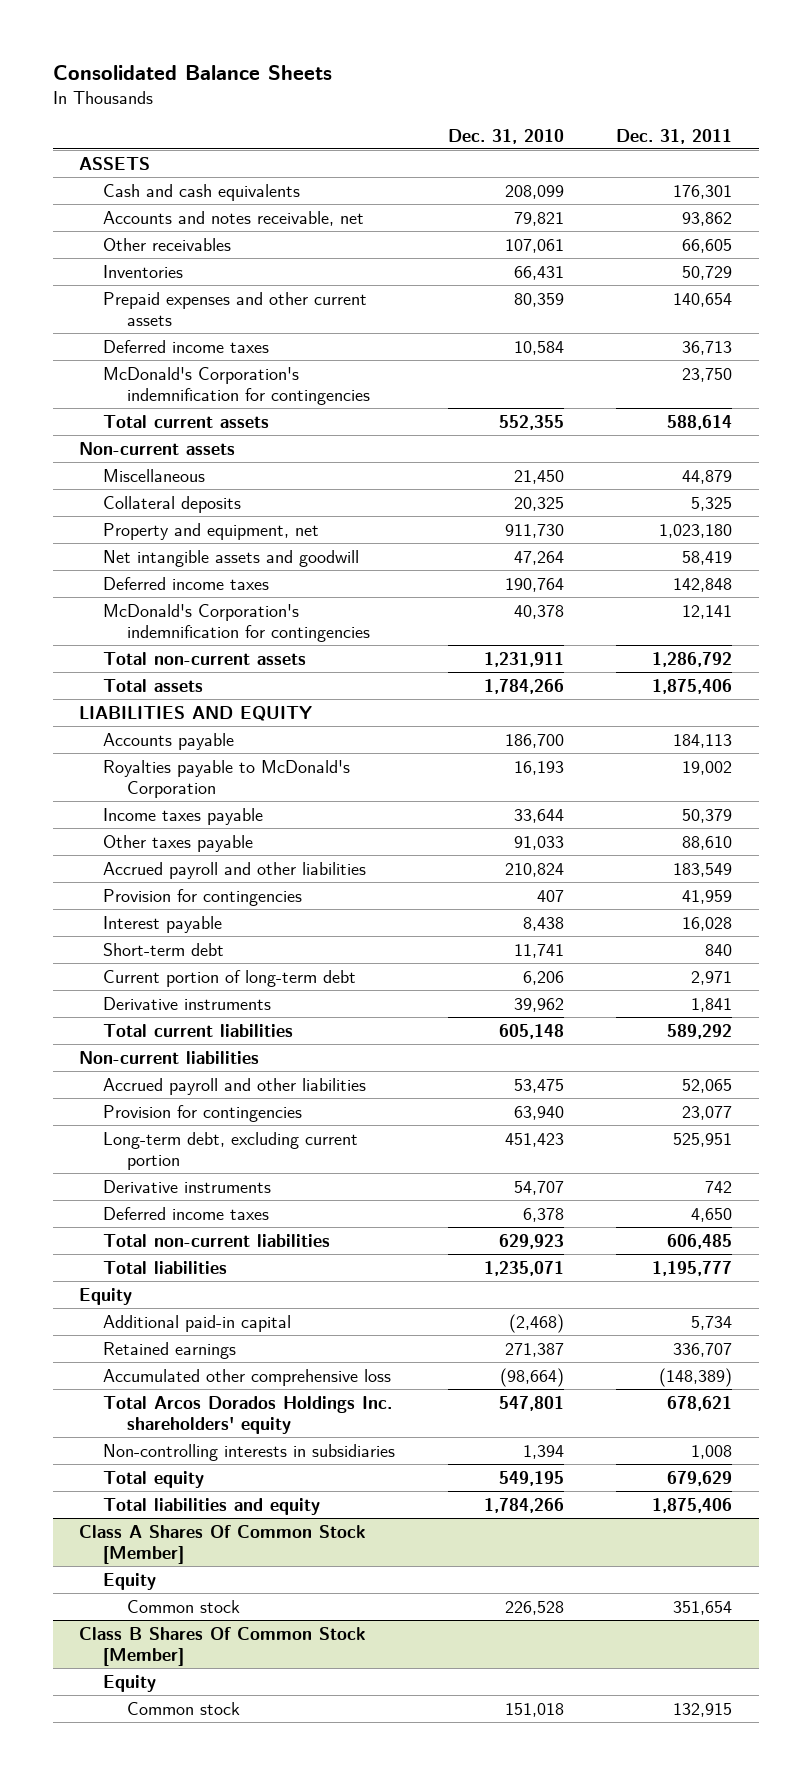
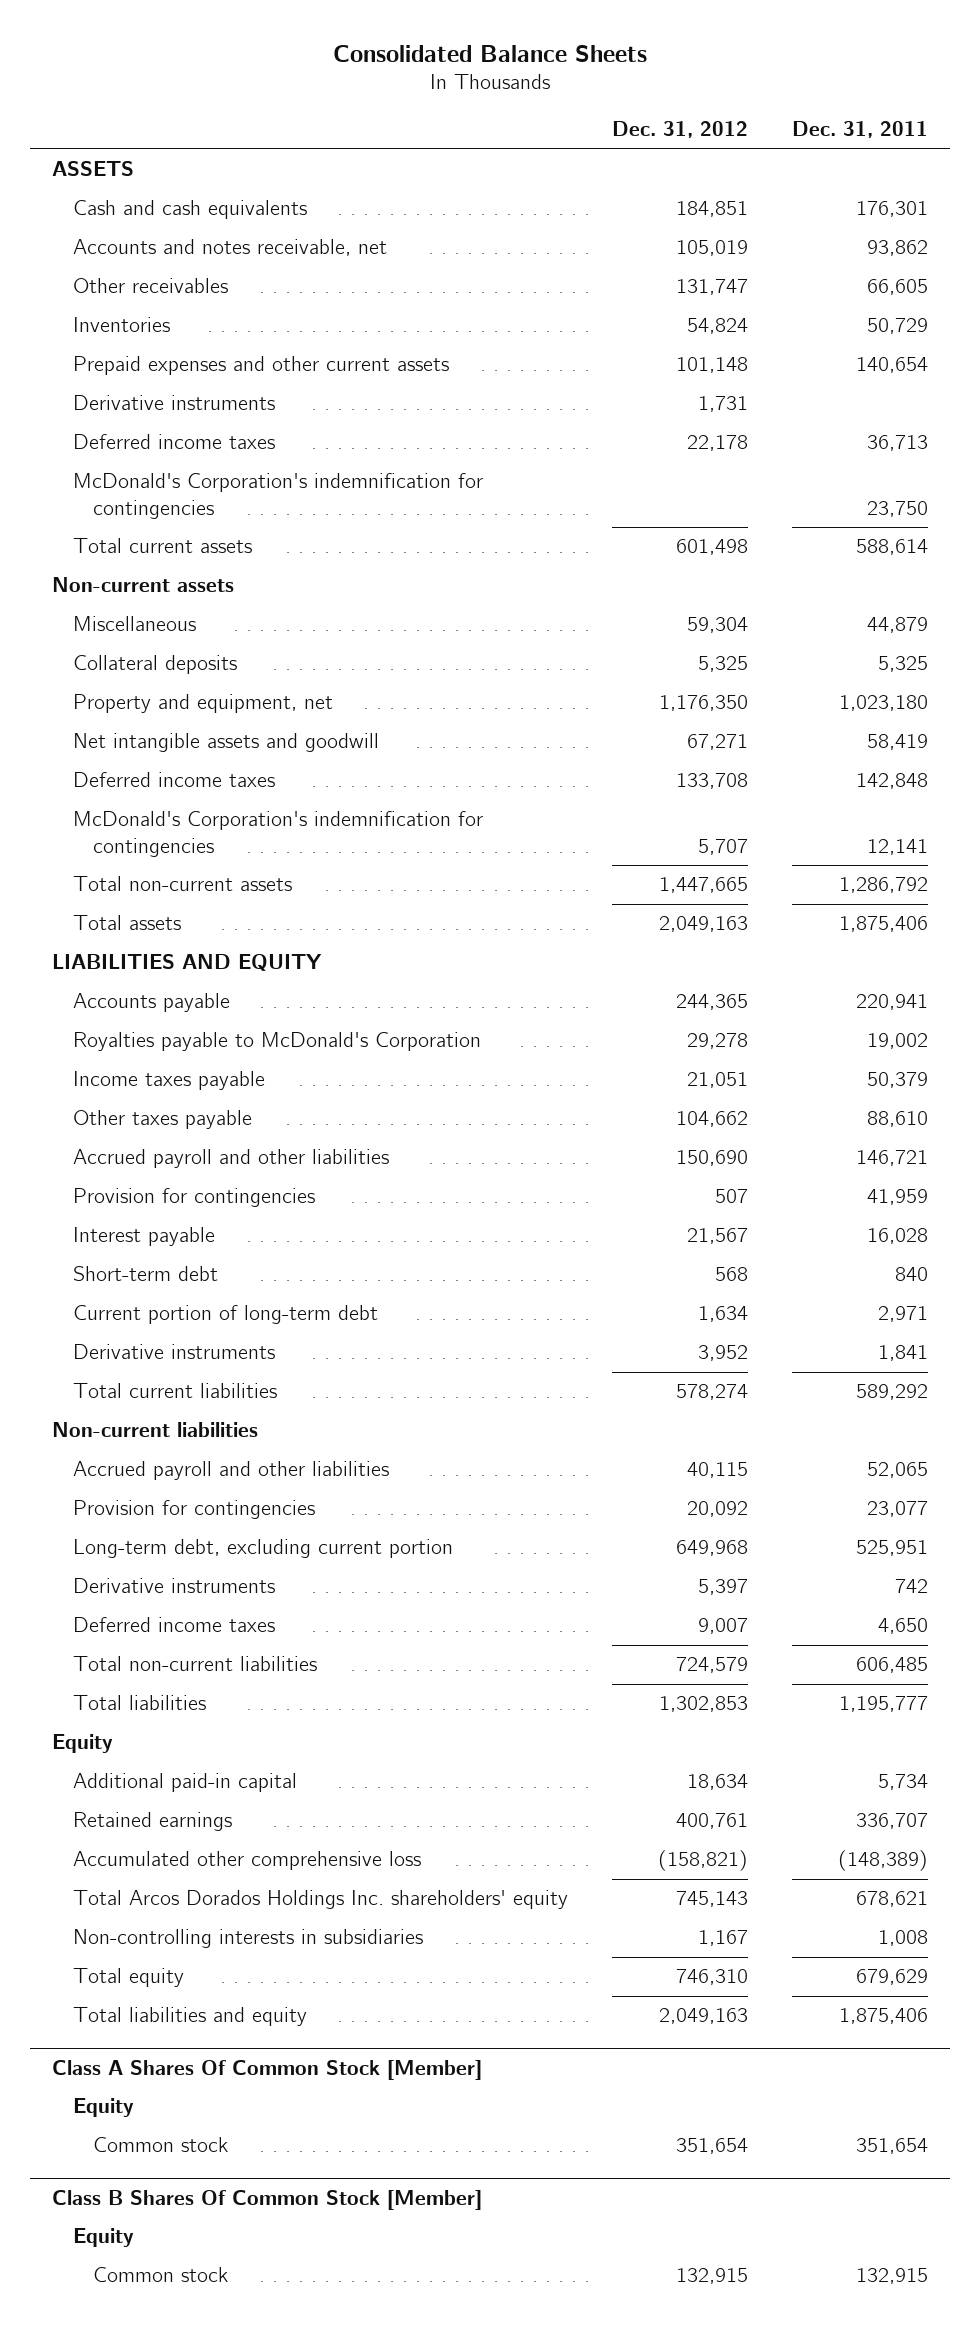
- | Dec. 31, 2010 | Dec. 31, 2011
+ | Dec. 31, 2012 | Dec. 31, 2011
+ Derivative instruments | 1,731 |
- Accounts payable | 186,700 | 184,113
+ Accounts payable | 244,365 | 220,941
- Accrued payroll and other liabilities | 210,824 | 183,549
+ Accrued payroll and other liabilities | 150,690 | 146,721

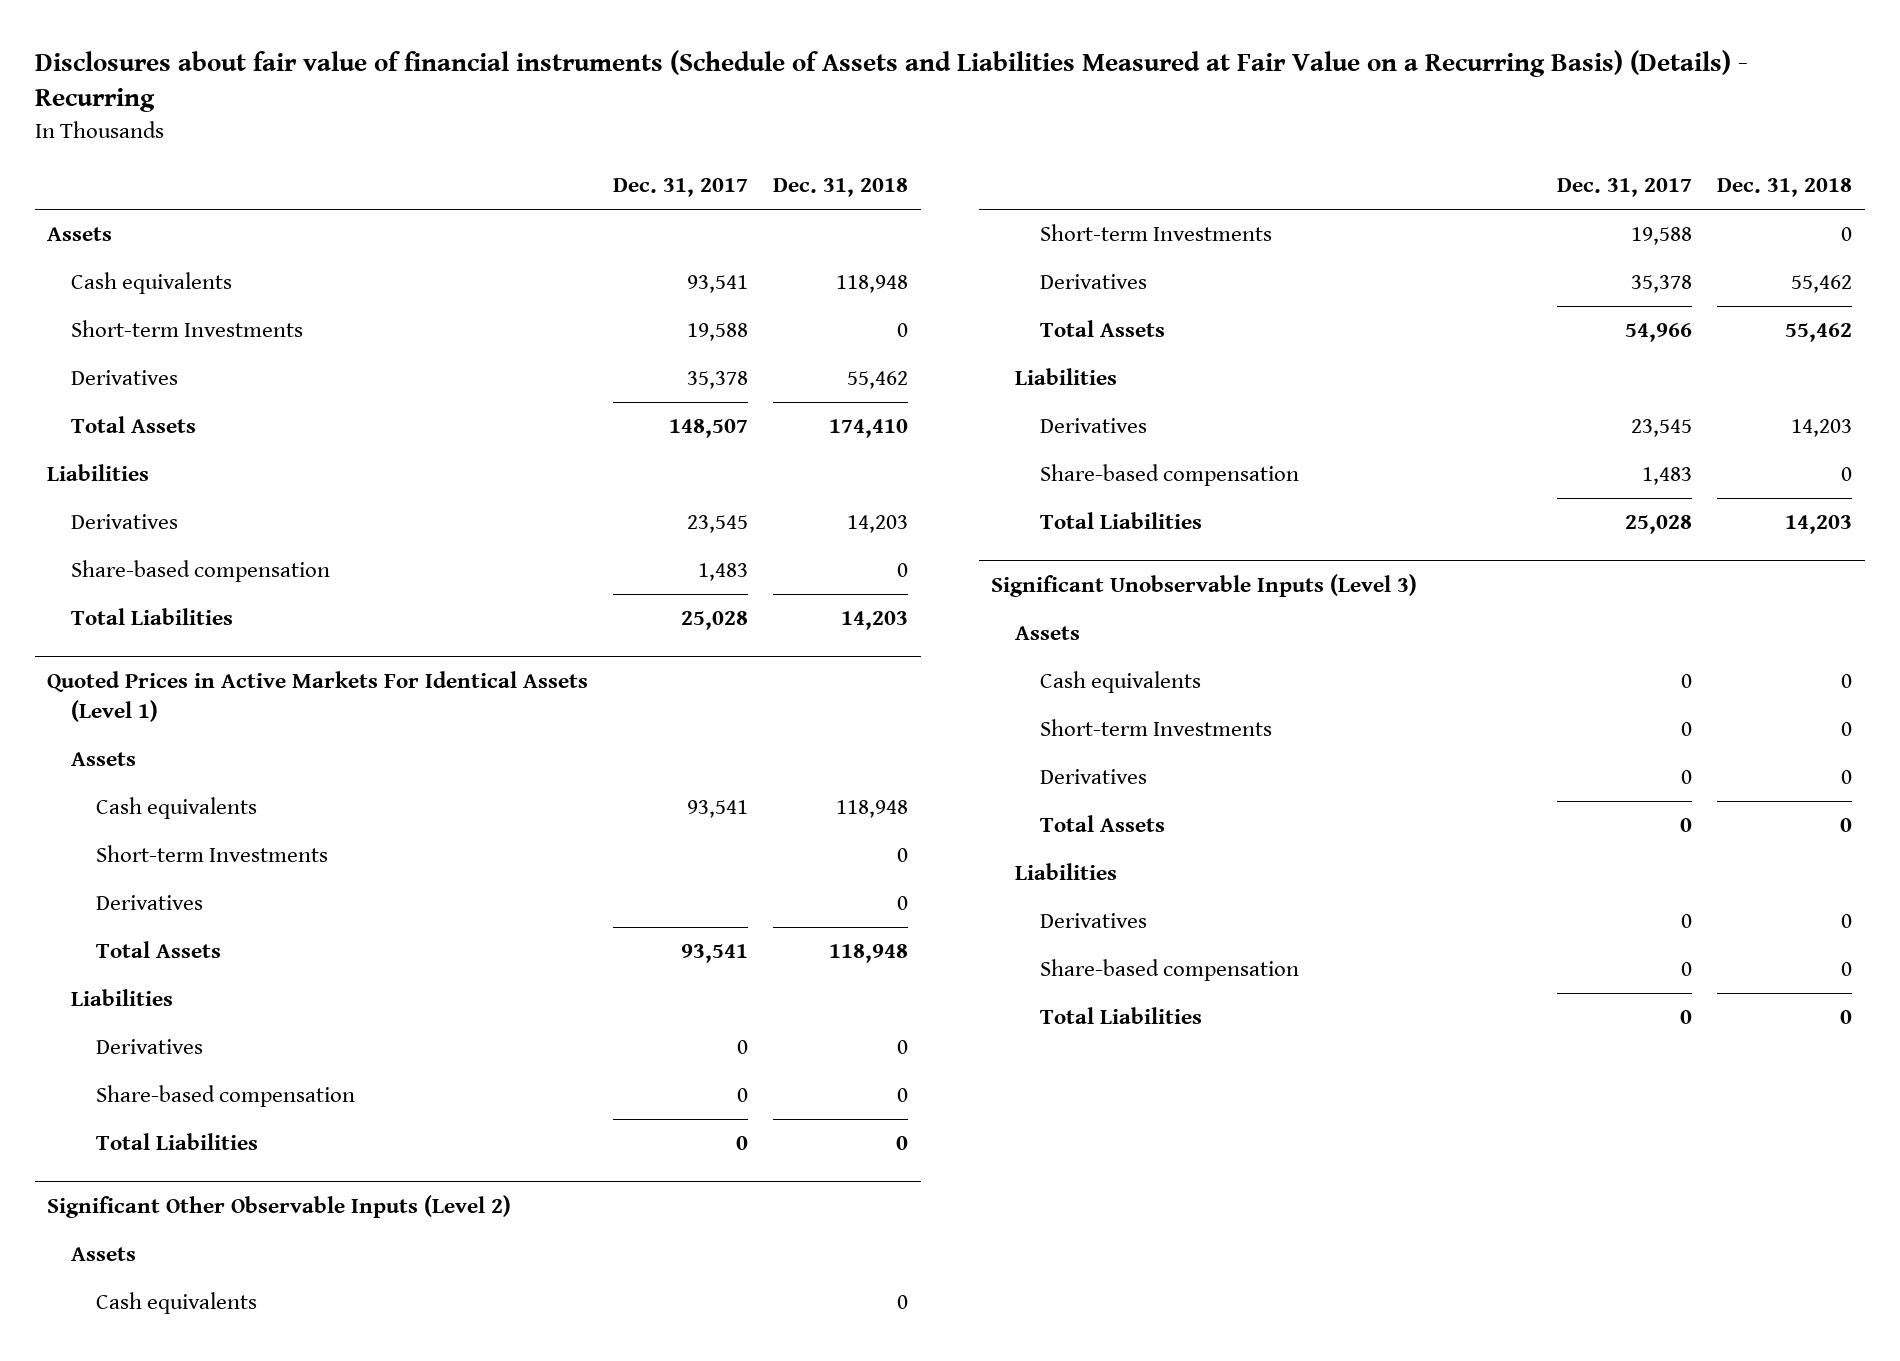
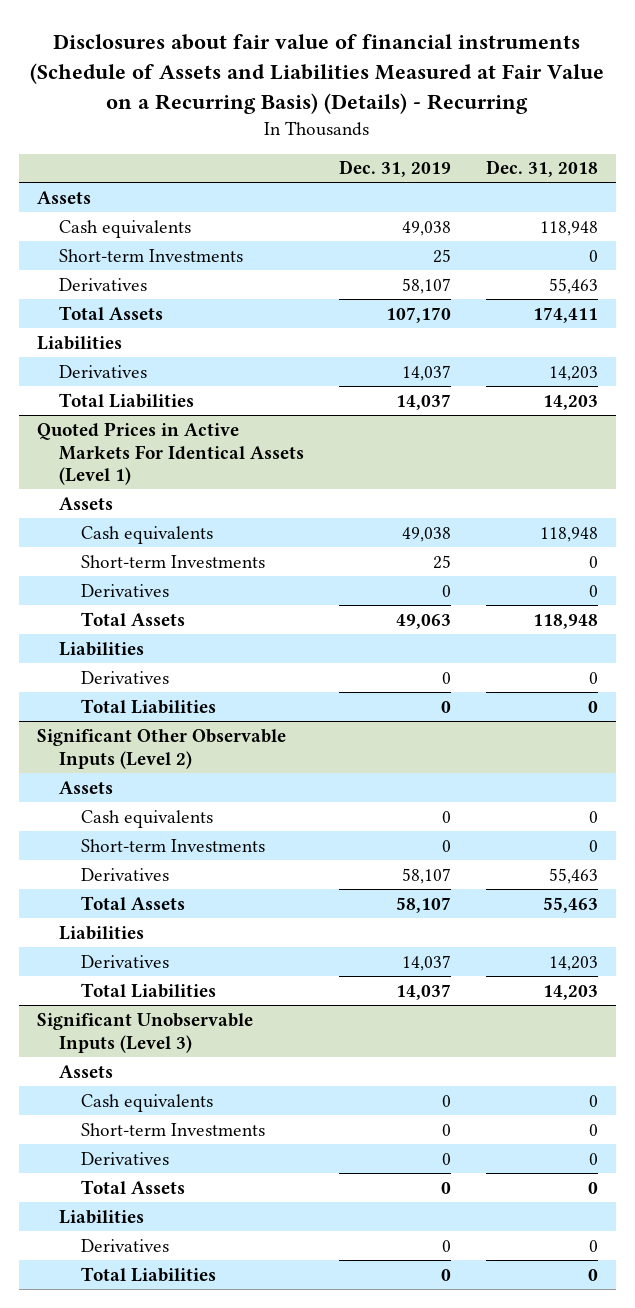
- | Dec. 31, 2017 | Dec. 31, 2018
+ | Dec. 31, 2019 | Dec. 31, 2018
- Derivatives | 35,378 | 55,462
- Total Assets | 148,507 | 174,410
+ Derivatives | 58,107 | 55,463
+ Total Assets | 107,170 | 174,411
- Share-based compensation | 1,483 | 0
@ Quoted Prices in Active Markets For Identical Assets (Level 1)
- Share-based compensation | 0 | 0
@ Significant Other Observable Inputs (Level 2)
- Derivatives | 35,378 | 55,462
- Total Assets | 54,966 | 55,462
+ Derivatives | 58,107 | 55,463
+ Total Assets | 58,107 | 55,463
- Share-based compensation | 1,483 | 0
@ Significant Unobservable Inputs (Level 3)
- Share-based compensation | 0 | 0

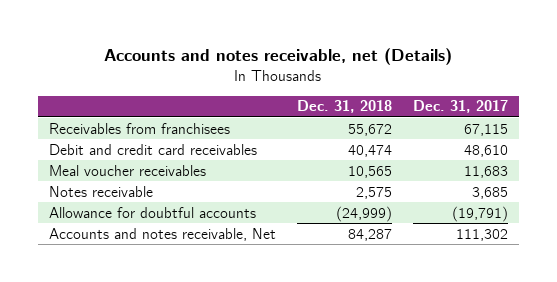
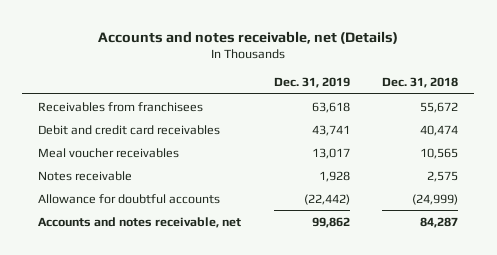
- | Dec. 31, 2018 | Dec. 31, 2017
+ | Dec. 31, 2019 | Dec. 31, 2018
- Accounts and notes receivable, Net | 84,287 | 111,302
+ Accounts and notes receivable, net | 99,862 | 84,287

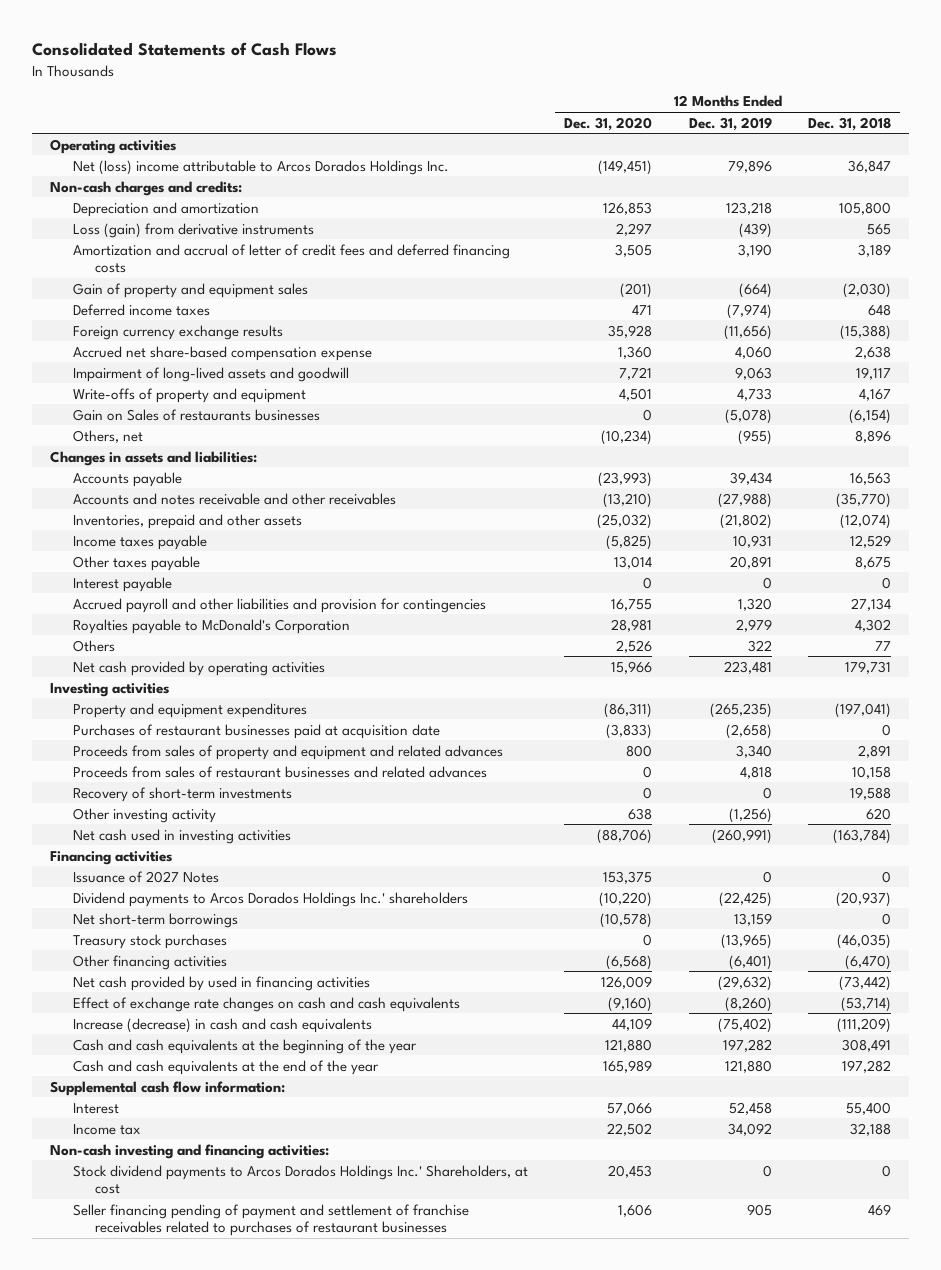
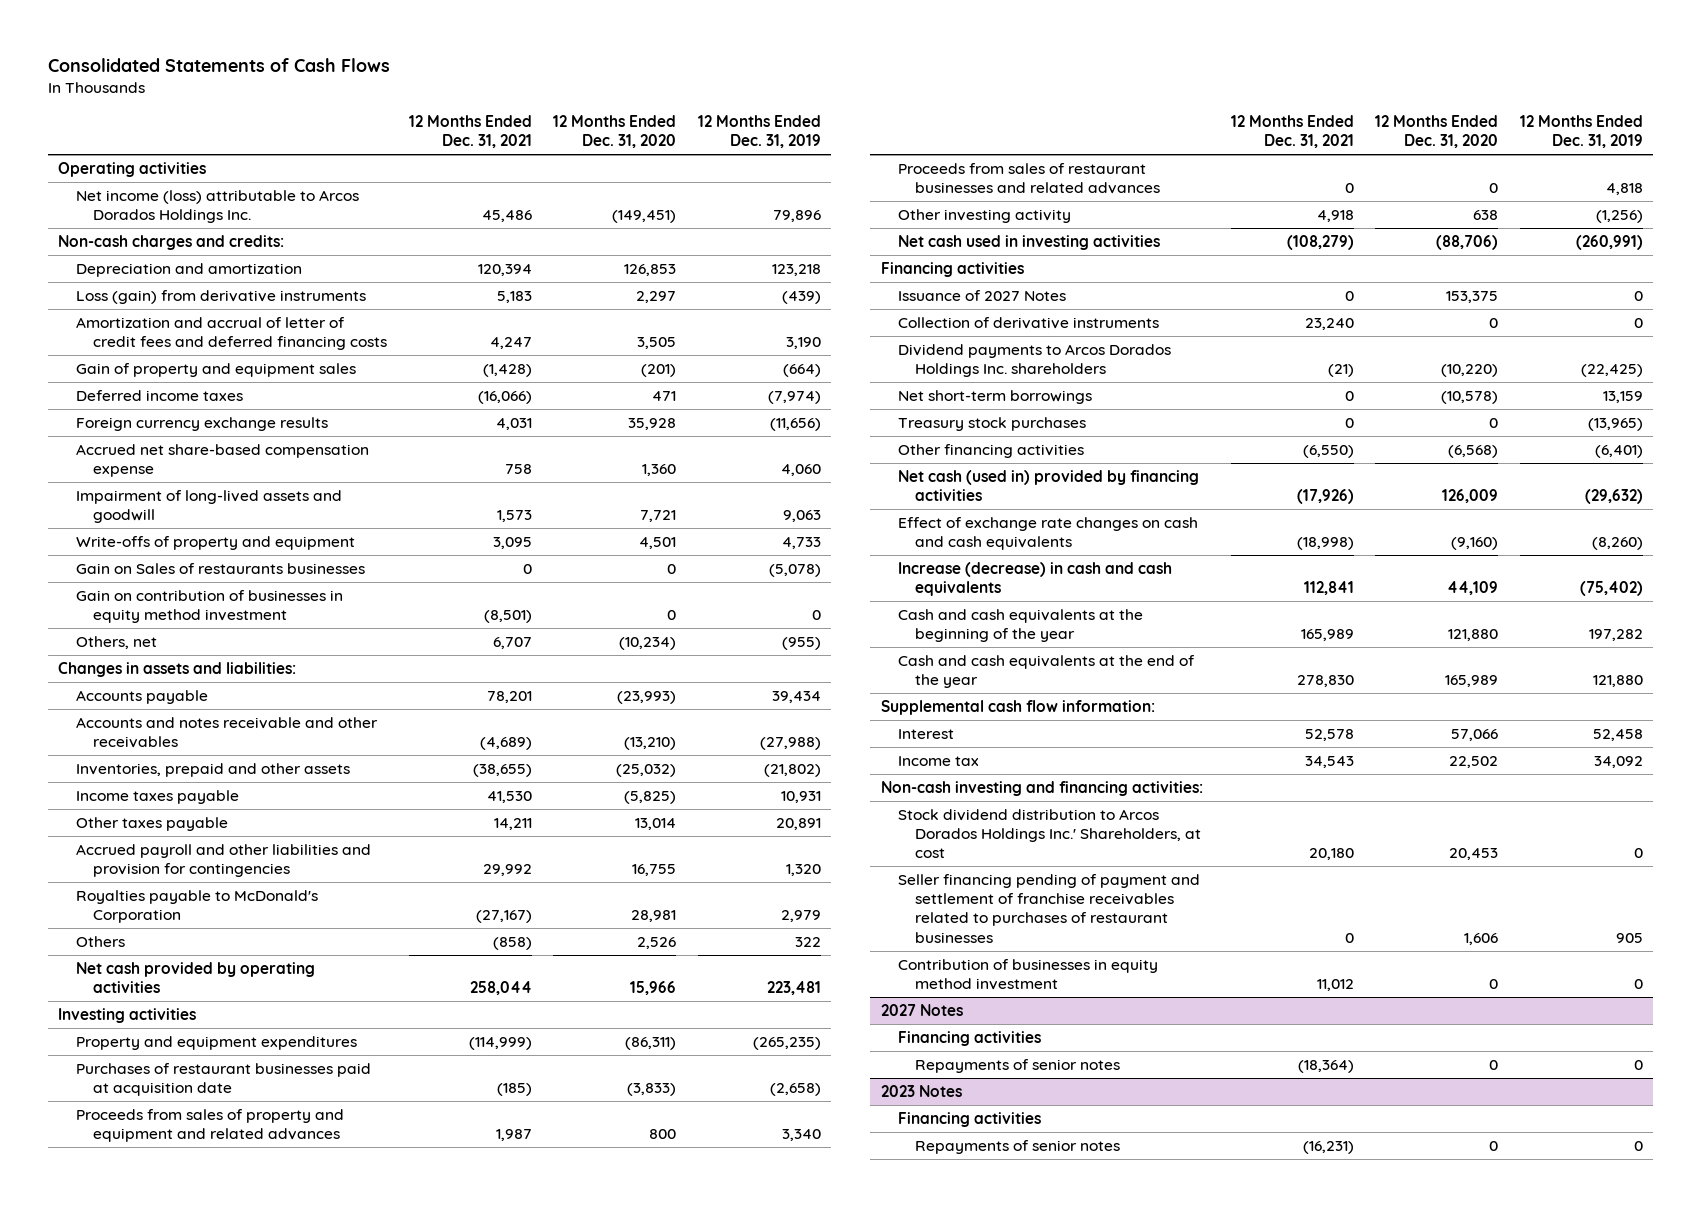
- | 12 Months Ended Dec. 31, 2020 | 12 Months Ended Dec. 31, 2019 | 12 Months Ended Dec. 31, 2018
+ | 12 Months Ended Dec. 31, 2021 | 12 Months Ended Dec. 31, 2020 | 12 Months Ended Dec. 31, 2019
- Net (loss) income attributable to Arcos Dorados Holdings Inc. | (149,451) | 79,896 | 36,847
+ Net income (loss) attributable to Arcos Dorados Holdings Inc. | 45,486 | (149,451) | 79,896
+ Gain on contribution of businesses in equity method investment | (8,501) | 0 | 0
- Interest payable | 0 | 0 | 0
- Recovery of short-term investments | 0 | 0 | 19,588
- Dividend payments to Arcos Dorados Holdings Inc.' shareholders | (10,220) | (22,425) | (20,937)
+ Collection of derivative instruments | 23,240 | 0 | 0
+ Dividend payments to Arcos Dorados Holdings Inc. shareholders | (21) | (10,220) | (22,425)
- Net cash provided by used in financing activities | 126,009 | (29,632) | (73,442)
+ Net cash (used in) provided by financing activities | (17,926) | 126,009 | (29,632)
- Stock dividend payments to Arcos Dorados Holdings Inc.' Shareholders, at cost | 20,453 | 0 | 0
+ Stock dividend distribution to Arcos Dorados Holdings Inc.' Shareholders, at cost | 20,180 | 20,453 | 0
+ Contribution of businesses in equity method investment | 11,012 | 0 | 0
+ 2027 Notes
+ Financing activities
+ Repayments of senior notes | (18,364) | 0 | 0
+ 2023 Notes
+ Financing activities
+ Repayments of senior notes | (16,231) | 0 | 0

